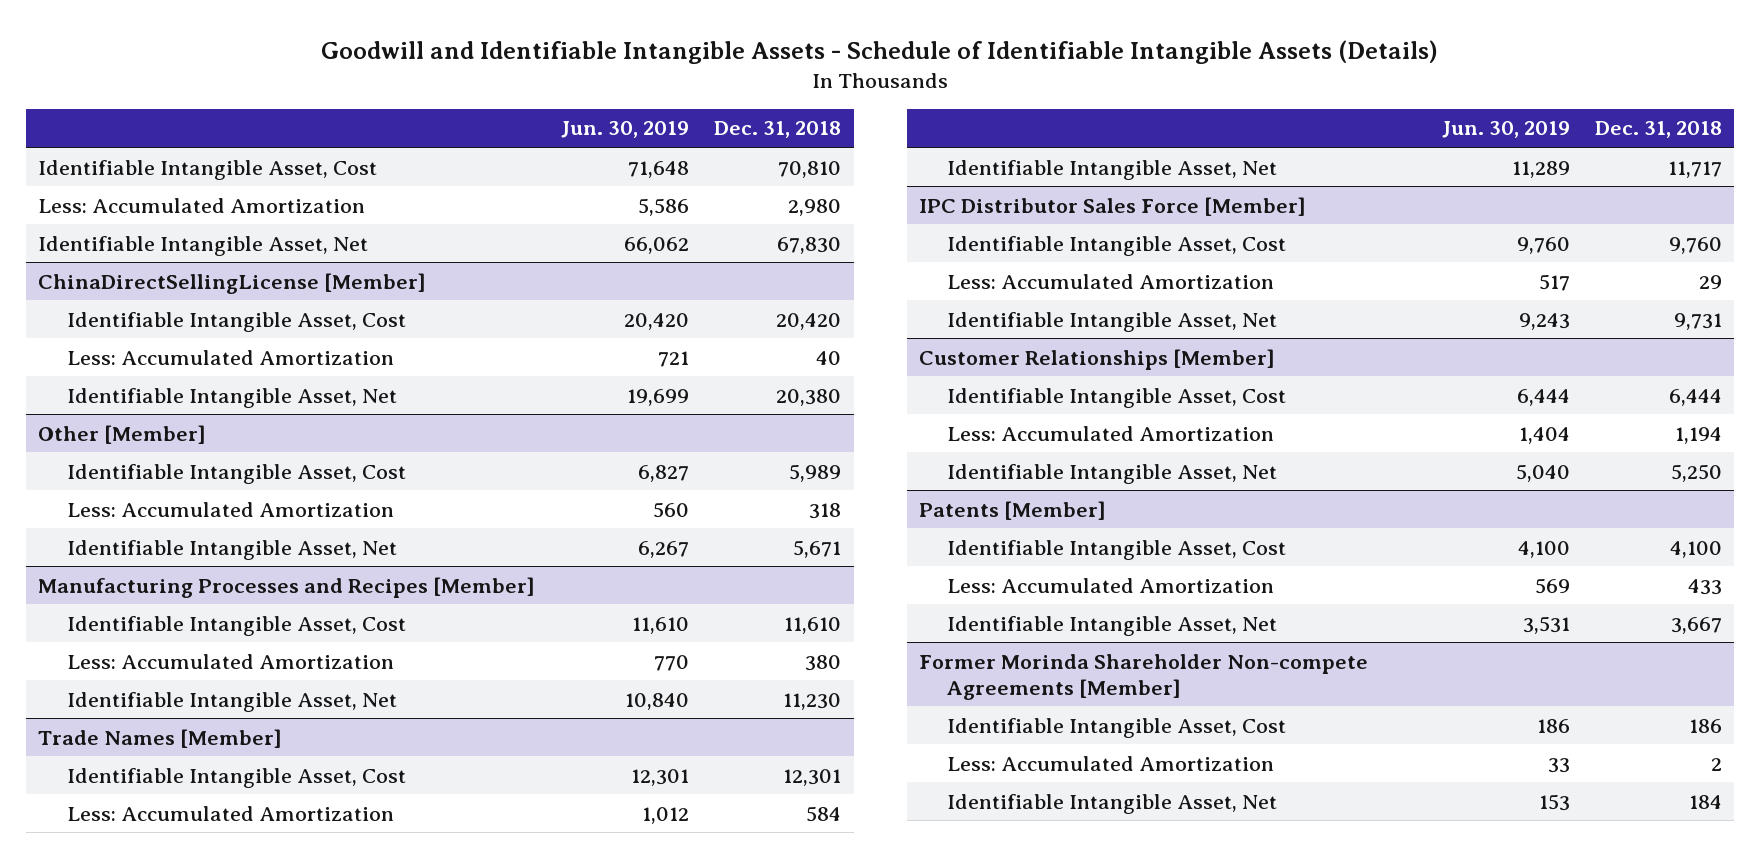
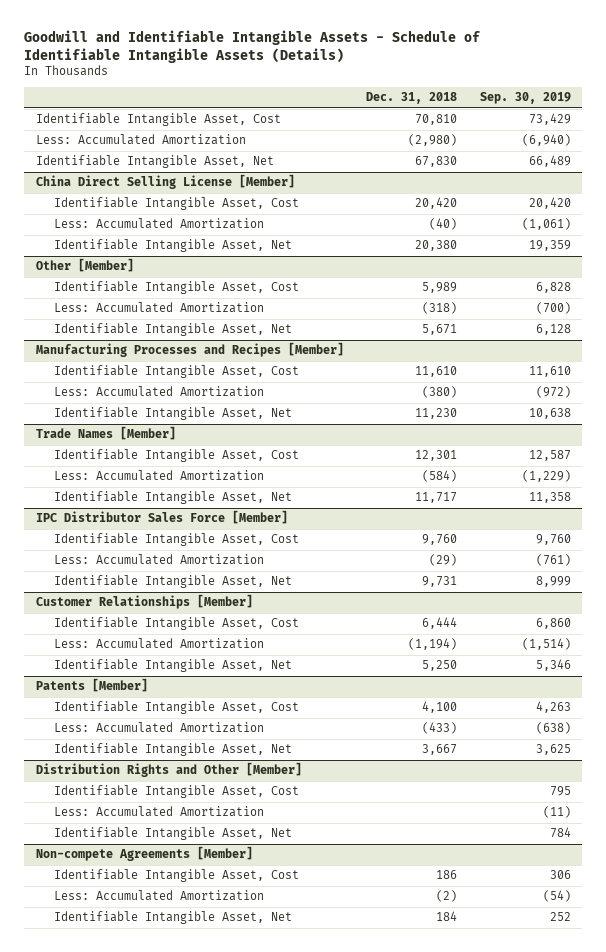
- | Jun. 30, 2019 | Dec. 31, 2018
+ | Dec. 31, 2018 | Sep. 30, 2019
- Less: Accumulated Amortization | 5,586 | 2,980
+ Less: Accumulated Amortization | (2,980) | (6,940)
- ChinaDirectSellingLicense [Member]
+ China Direct Selling License [Member]
- Less: Accumulated Amortization | 721 | 40
+ Less: Accumulated Amortization | (40) | (1,061)
@ Other [Member]
- Less: Accumulated Amortization | 560 | 318
+ Less: Accumulated Amortization | (318) | (700)
@ Manufacturing Processes and Recipes [Member]
- Less: Accumulated Amortization | 770 | 380
+ Less: Accumulated Amortization | (380) | (972)
@ Trade Names [Member]
- Less: Accumulated Amortization | 1,012 | 584
+ Less: Accumulated Amortization | (584) | (1,229)
@ IPC Distributor Sales Force [Member]
- Less: Accumulated Amortization | 517 | 29
+ Less: Accumulated Amortization | (29) | (761)
@ Customer Relationships [Member]
- Less: Accumulated Amortization | 1,404 | 1,194
+ Less: Accumulated Amortization | (1,194) | (1,514)
@ Patents [Member]
- Less: Accumulated Amortization | 569 | 433
+ Less: Accumulated Amortization | (433) | (638)
- Former Morinda Shareholder Non-compete Agreements [Member]
+ Distribution Rights and Other [Member]
+ Identifiable Intangible Asset, Cost | | 795
+ Less: Accumulated Amortization | | (11)
+ Identifiable Intangible Asset, Net | | 784
+ Non-compete Agreements [Member]
- Less: Accumulated Amortization | 33 | 2
+ Less: Accumulated Amortization | (2) | (54)

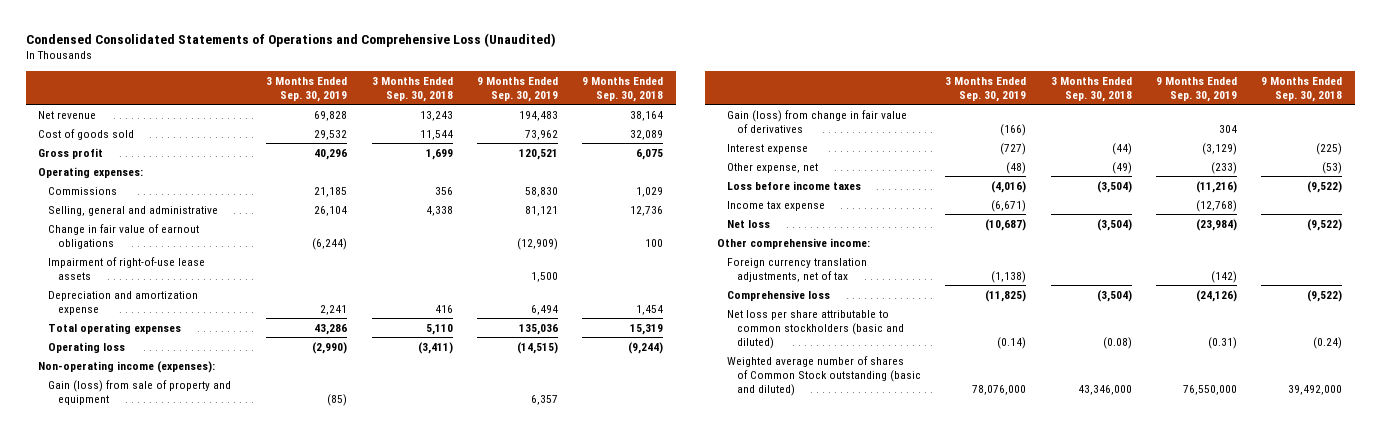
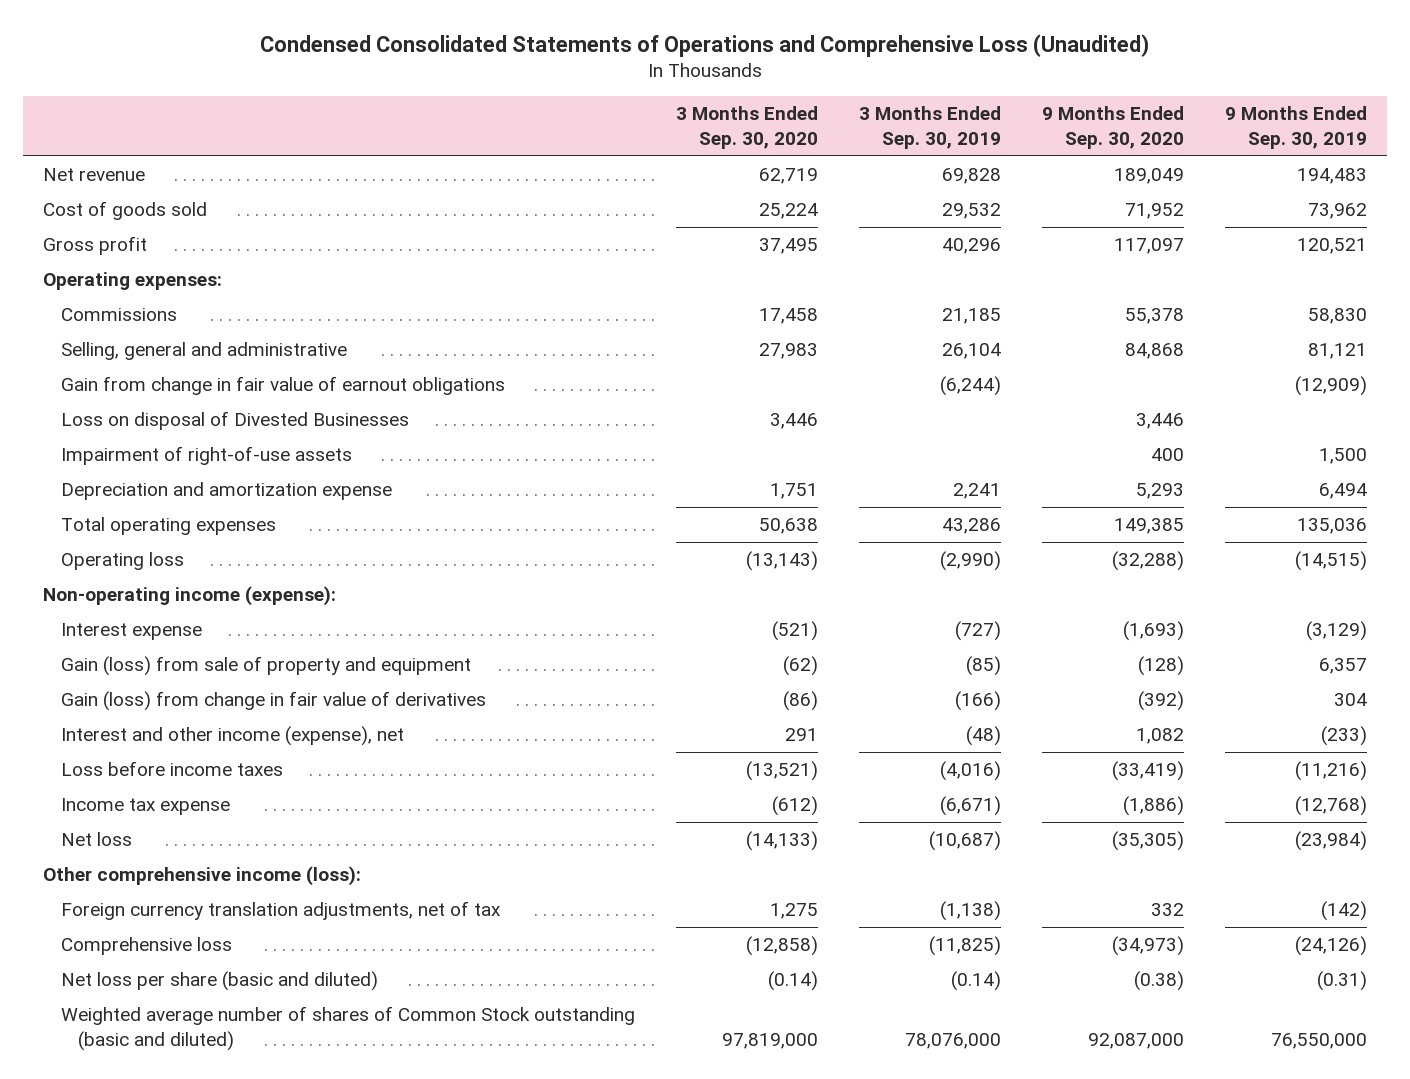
- | 3 Months Ended Sep. 30, 2019 | 3 Months Ended Sep. 30, 2018 | 9 Months Ended Sep. 30, 2019 | 9 Months Ended Sep. 30, 2018
+ | 3 Months Ended Sep. 30, 2020 | 3 Months Ended Sep. 30, 2019 | 9 Months Ended Sep. 30, 2020 | 9 Months Ended Sep. 30, 2019
- Change in fair value of earnout obligations | (6,244) | | (12,909) | 100
- Impairment of right-of-use lease assets | | | 1,500 |
+ Gain from change in fair value of earnout obligations | | (6,244) | | (12,909)
+ Loss on disposal of Divested Businesses | 3,446 | | 3,446 |
+ Impairment of right-of-use assets | | | 400 | 1,500
- Non-operating income (expenses):
+ Non-operating income (expense):
moved up: Interest expense | (521) | (727) | (1,693) | (3,129)
- Other expense, net | (48) | (49) | (233) | (53)
+ Interest and other income (expense), net | 291 | (48) | 1,082 | (233)
- Other comprehensive income:
+ Other comprehensive income (loss):
- Net loss per share attributable to common stockholders (basic and diluted) | (0.14) | (0.08) | (0.31) | (0.24)
+ Net loss per share (basic and diluted) | (0.14) | (0.14) | (0.38) | (0.31)

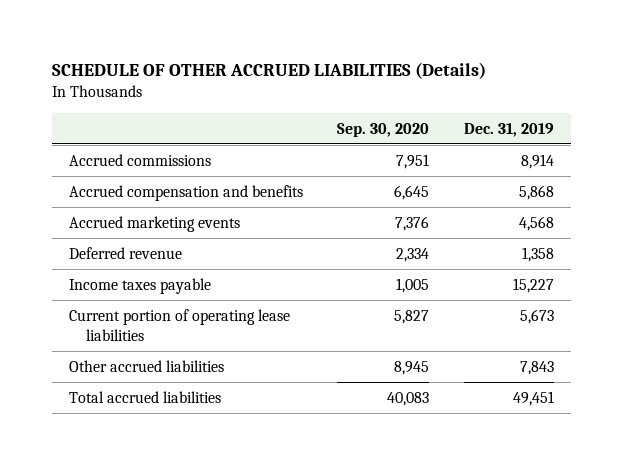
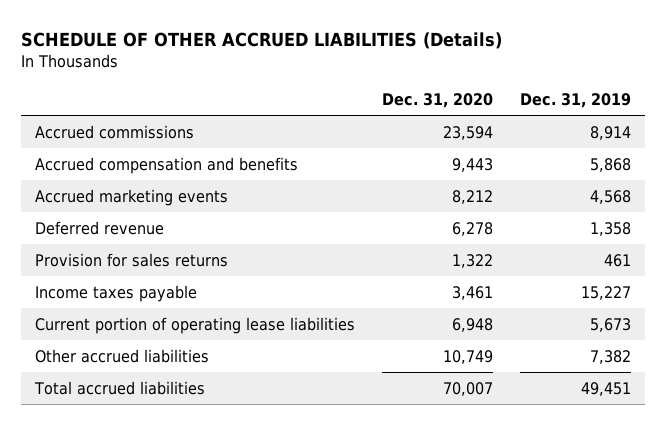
- | Sep. 30, 2020 | Dec. 31, 2019
+ | Dec. 31, 2020 | Dec. 31, 2019
+ Provision for sales returns | 1,322 | 461
- Other accrued liabilities | 8,945 | 7,843
+ Other accrued liabilities | 10,749 | 7,382

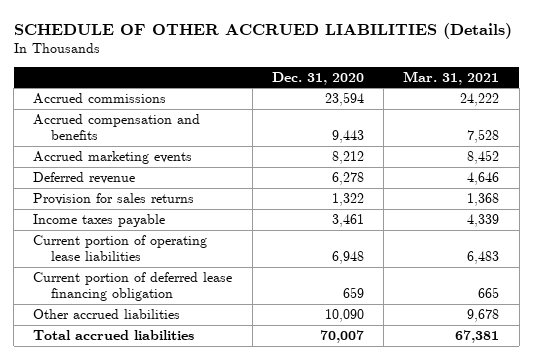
- | Dec. 31, 2020 | Dec. 31, 2019
+ | Dec. 31, 2020 | Mar. 31, 2021
- Other accrued liabilities | 10,749 | 7,382
+ Current portion of deferred lease financing obligation | 659 | 665
+ Other accrued liabilities | 10,090 | 9,678

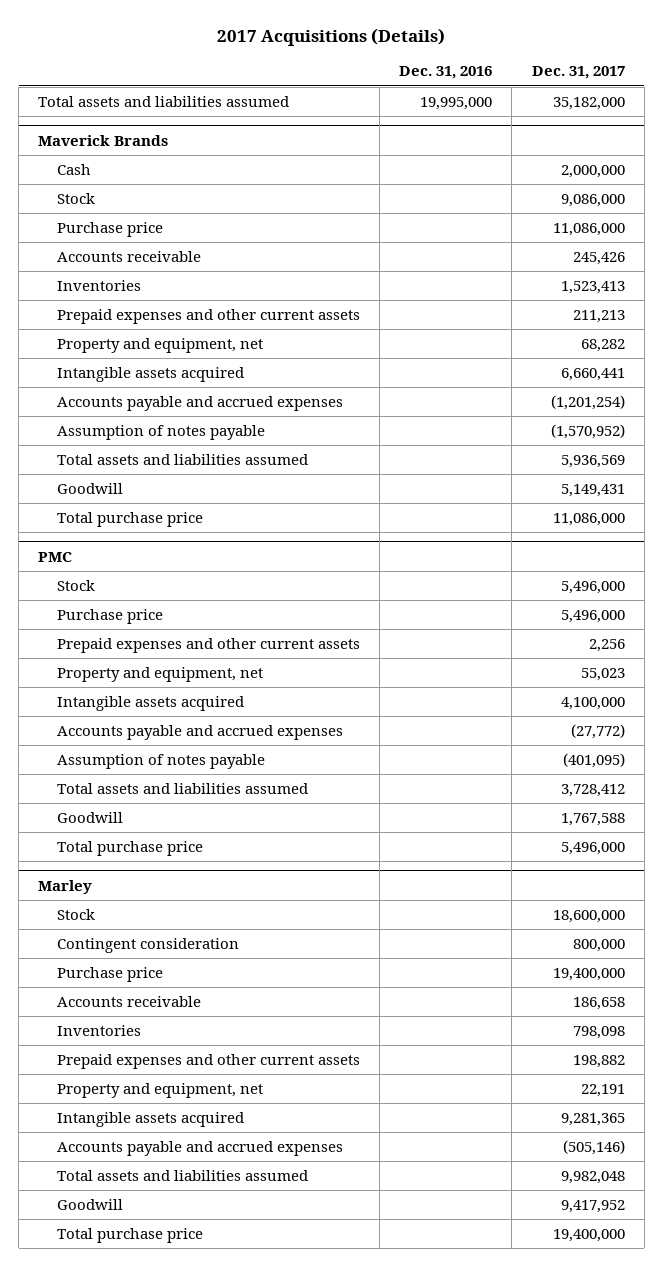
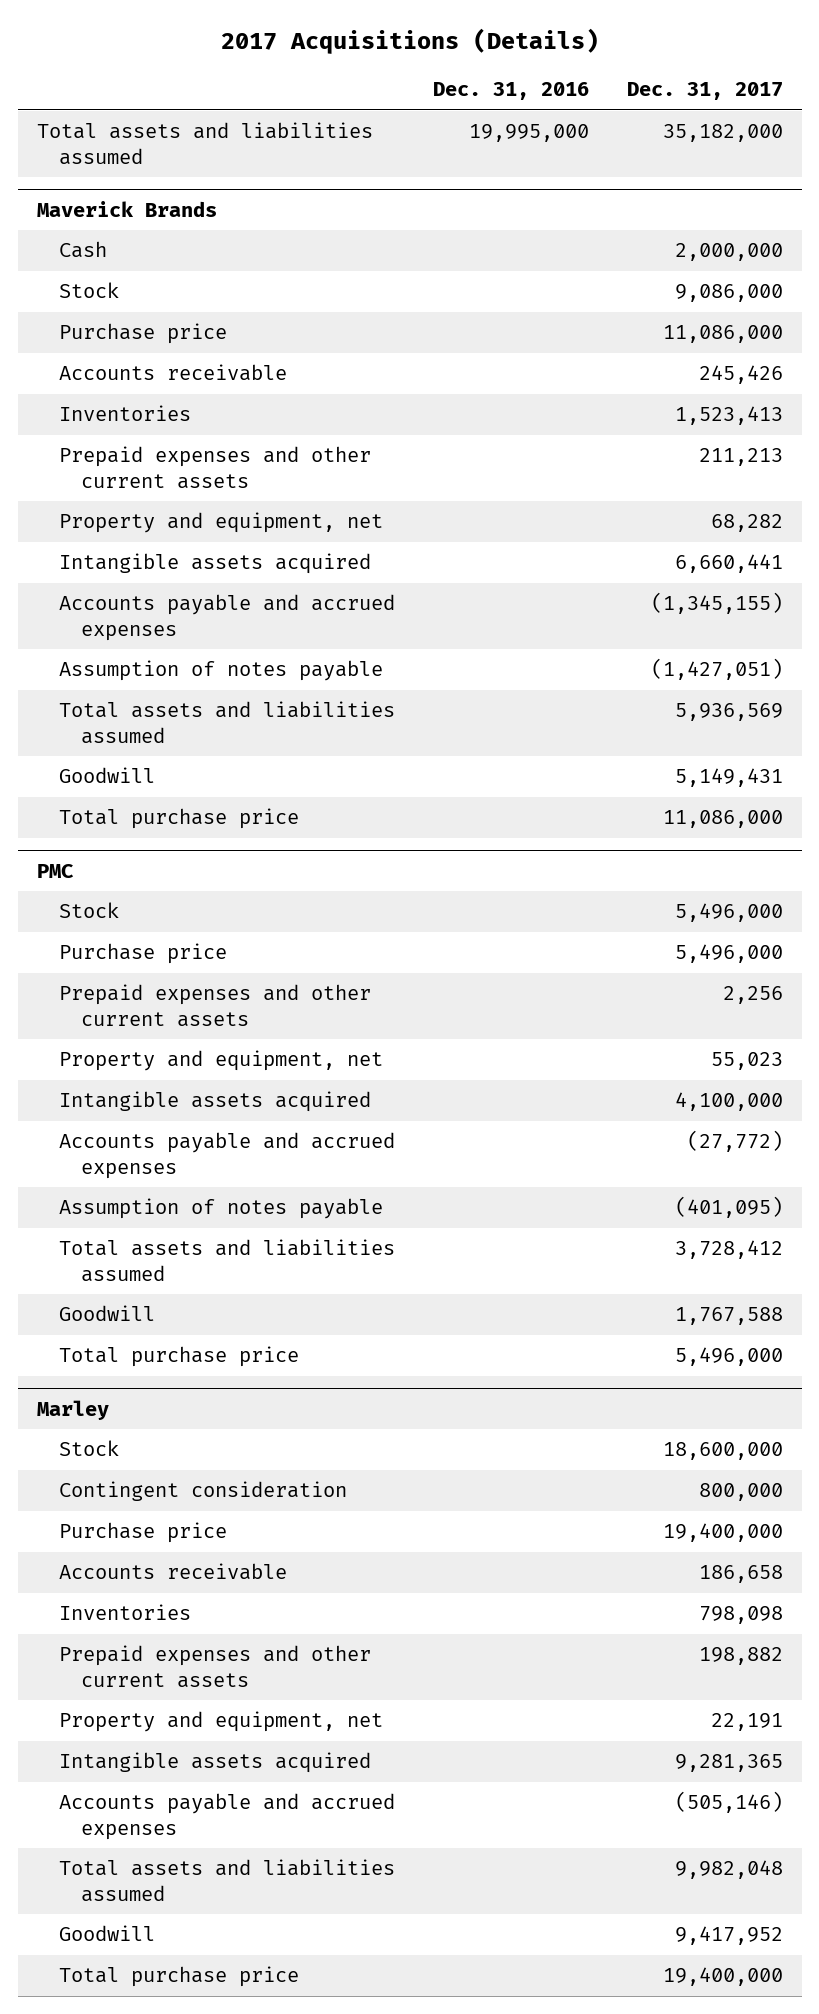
@ Maverick Brands
- Accounts payable and accrued expenses | | (1,201,254)
- Assumption of notes payable | | (1,570,952)
+ Accounts payable and accrued expenses | | (1,345,155)
+ Assumption of notes payable | | (1,427,051)

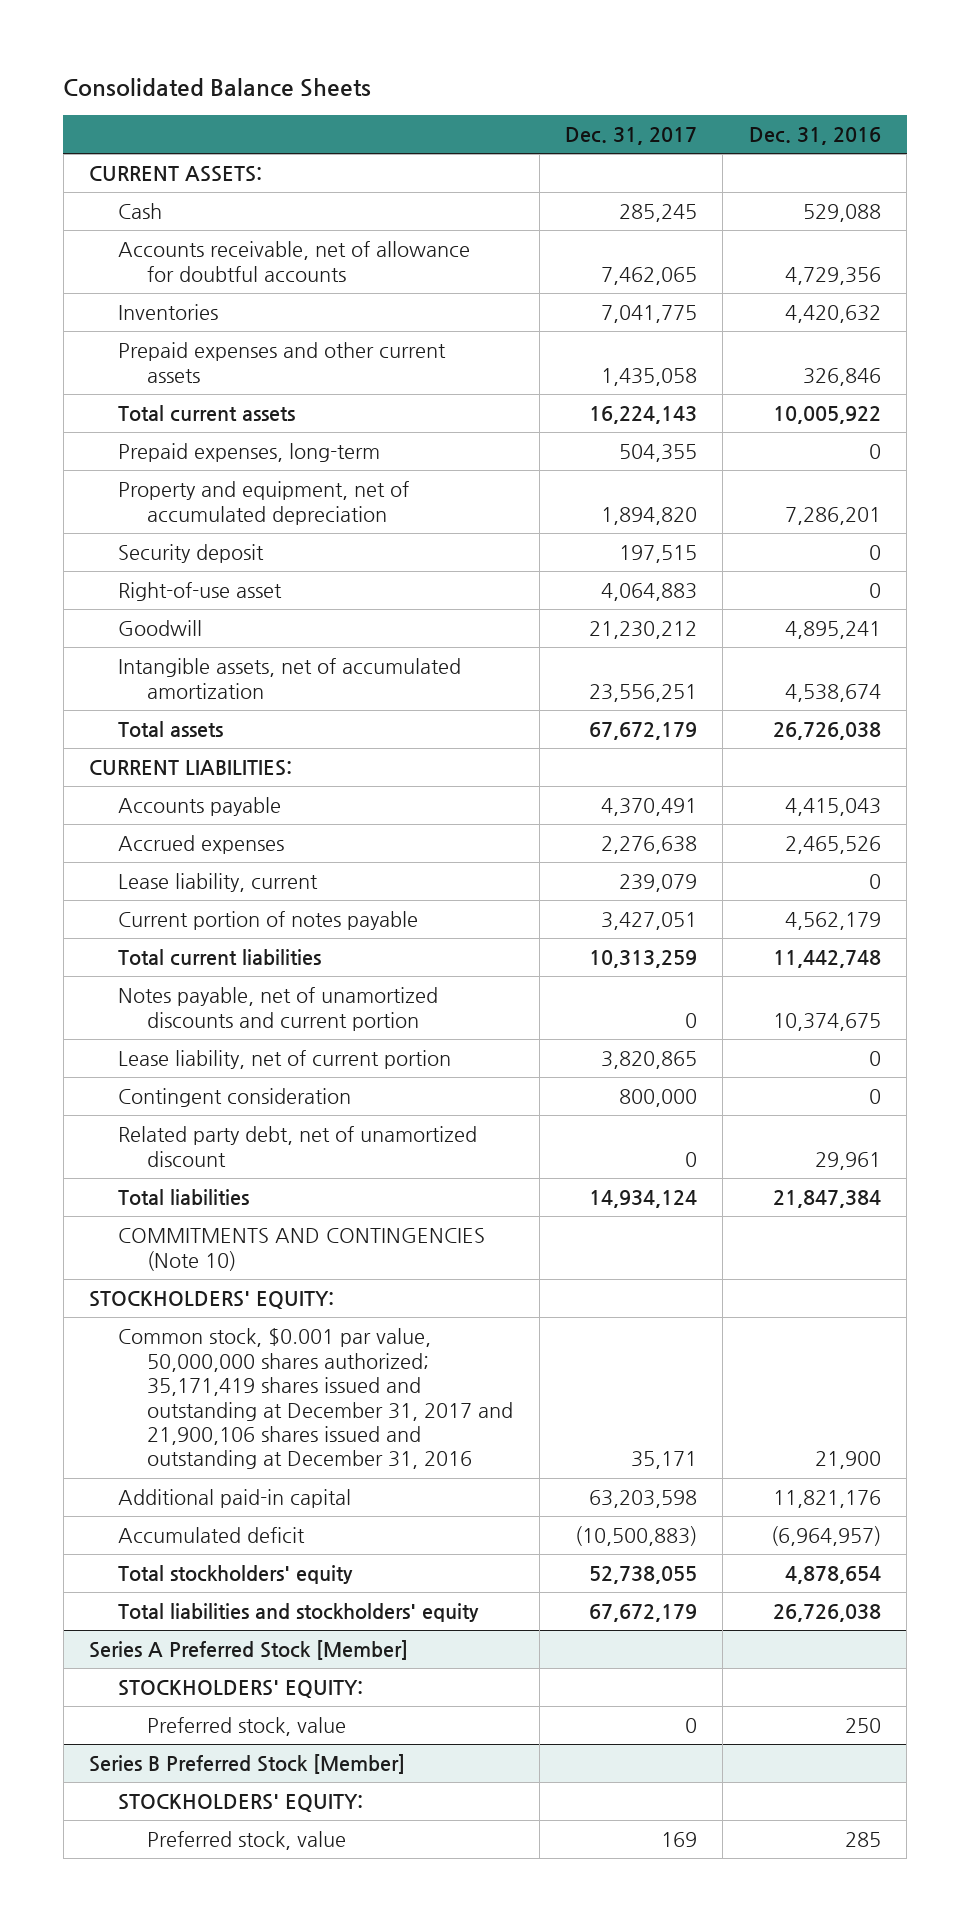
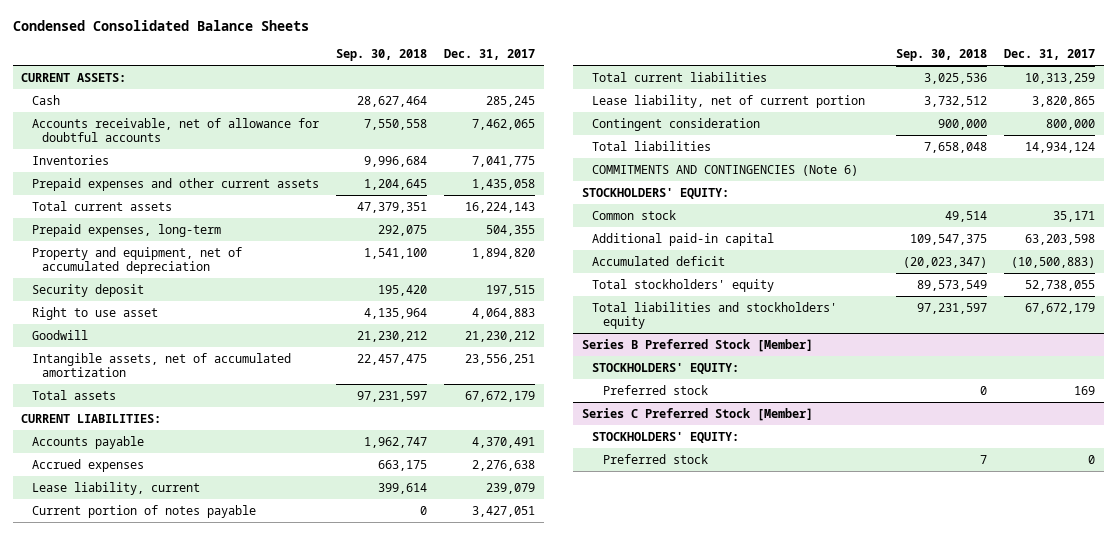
- Consolidated Balance Sheets
+ Condensed Consolidated Balance Sheets
- | Dec. 31, 2017 | Dec. 31, 2016
+ | Sep. 30, 2018 | Dec. 31, 2017
- Right-of-use asset | 4,064,883 | 0
+ Right to use asset | 4,135,964 | 4,064,883
- Notes payable, net of unamortized discounts and current portion | 0 | 10,374,675
- Related party debt, net of unamortized discount | 0 | 29,961
- COMMITMENTS AND CONTINGENCIES (Note 10)
+ COMMITMENTS AND CONTINGENCIES (Note 6)
- Common stock, $0.001 par value, 50,000,000 shares authorized; 35,171,419 shares issued and outstanding at December 31, 2017 and 21,900,106 shares issued and outstanding at December 31, 2016 | 35,171 | 21,900
+ Common stock | 49,514 | 35,171
- Series A Preferred Stock [Member]
- STOCKHOLDERS' EQUITY:
- Preferred stock, value | 0 | 250
@ Series B Preferred Stock [Member]
- Preferred stock, value | 169 | 285
+ Preferred stock | 0 | 169
+ Series C Preferred Stock [Member]
+ STOCKHOLDERS' EQUITY:
+ Preferred stock | 7 | 0

